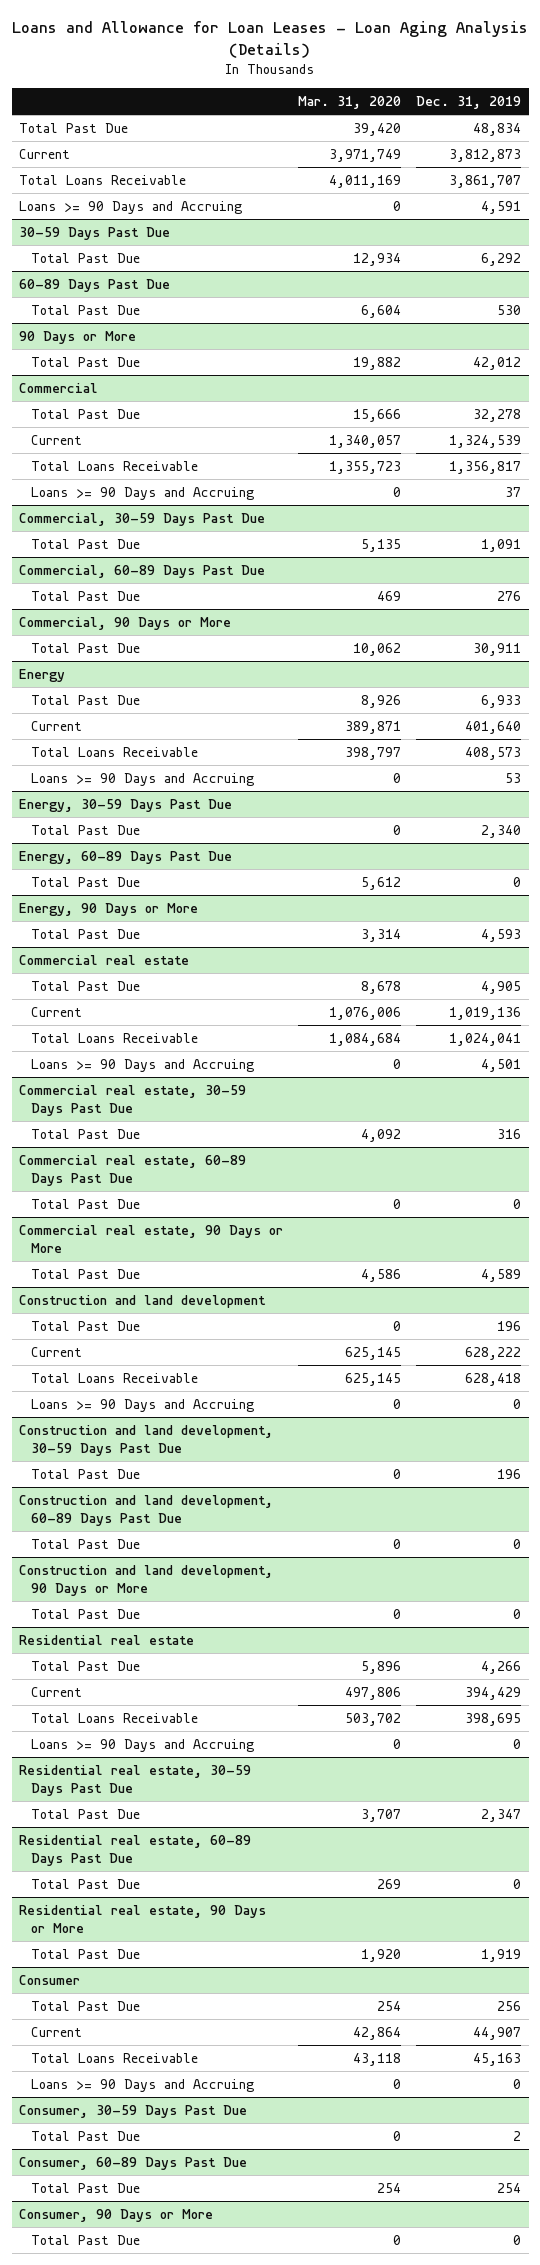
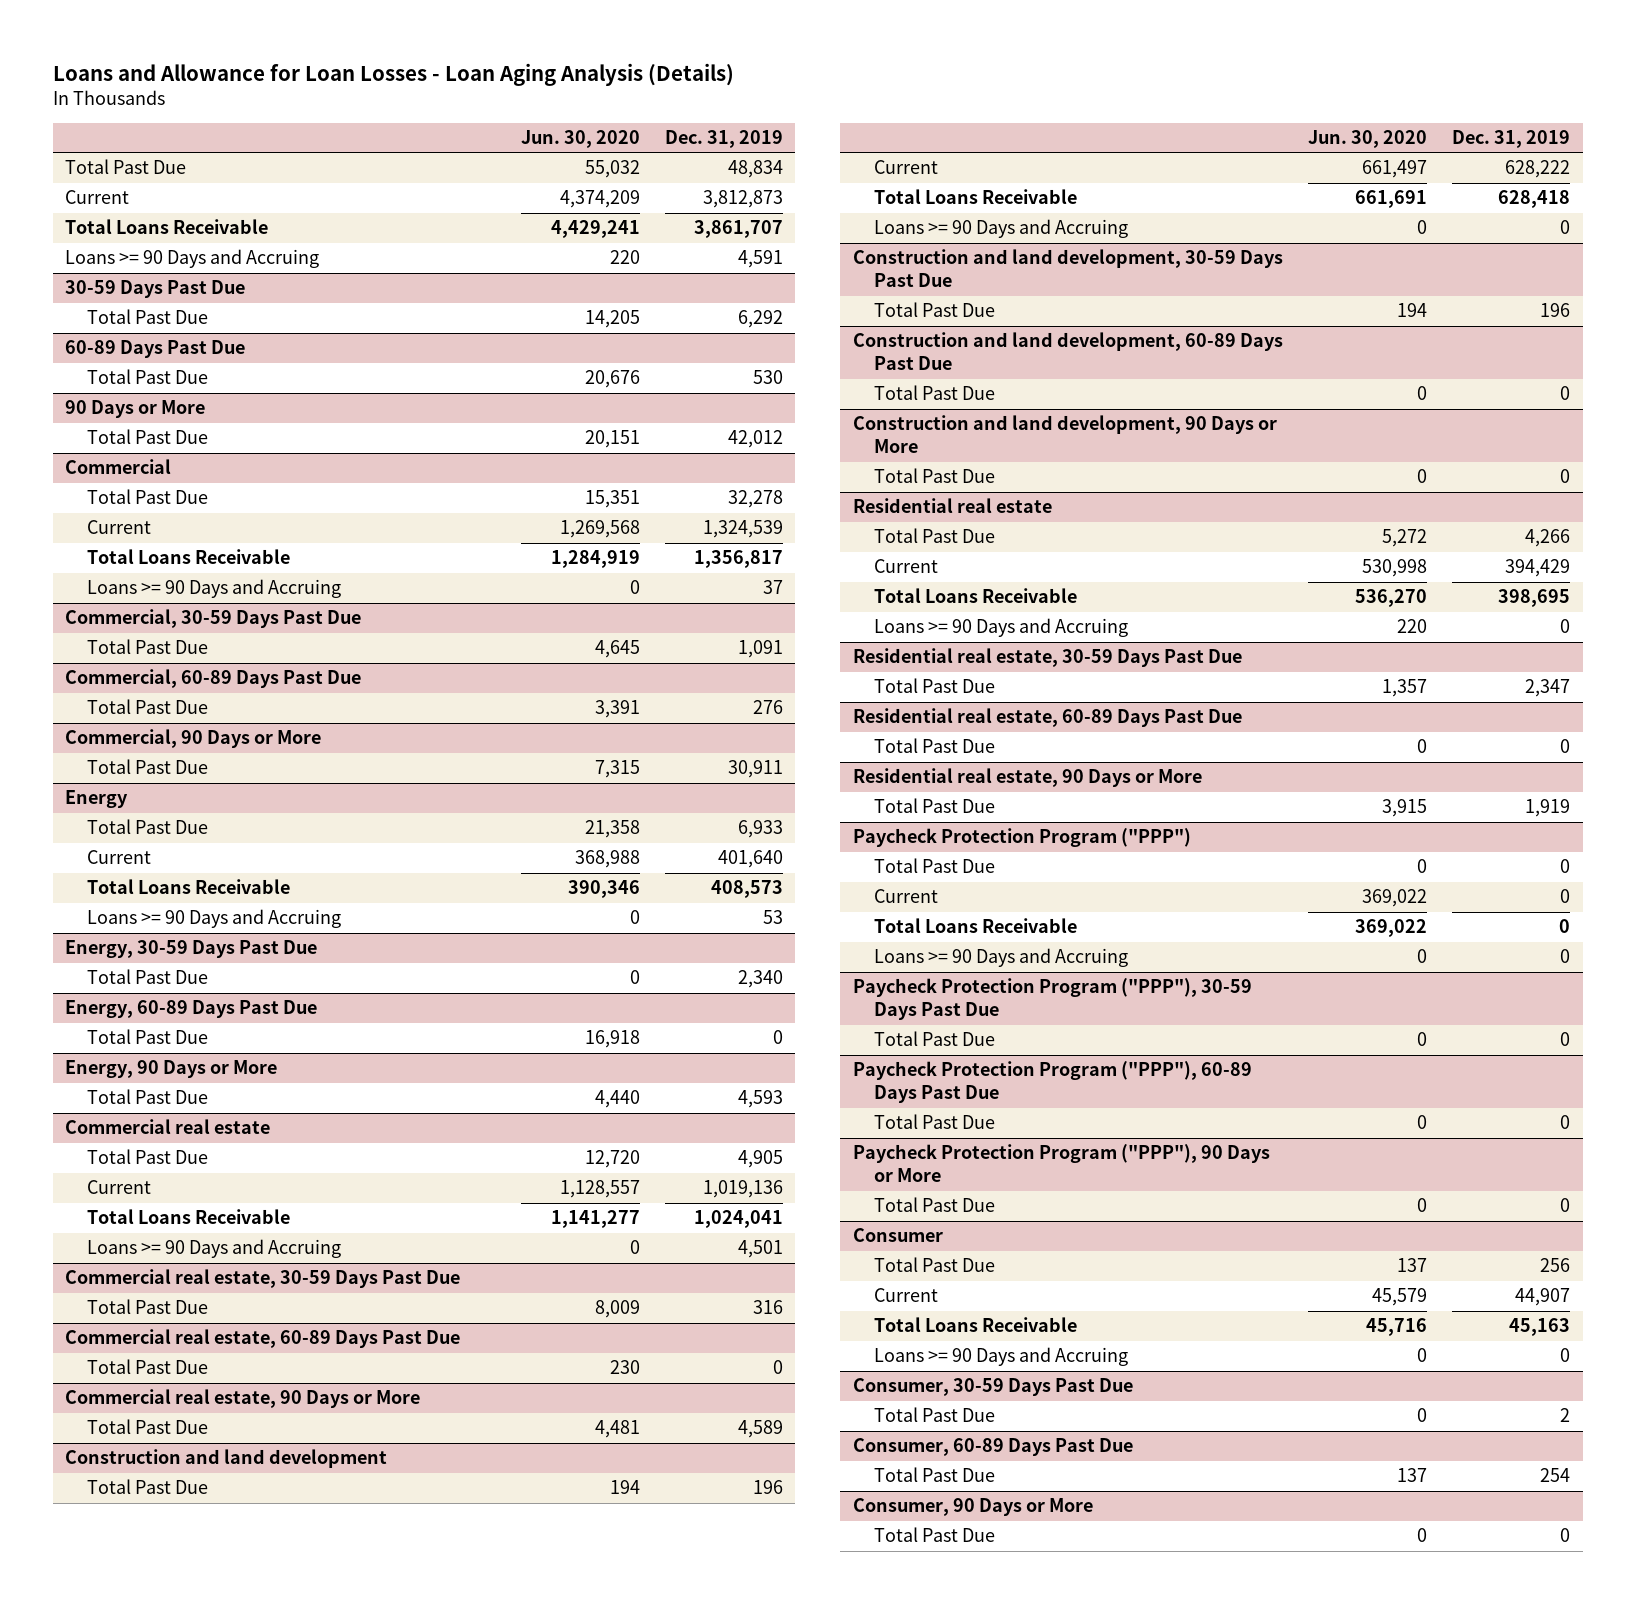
- Loans and Allowance for Loan Leases - Loan Aging Analysis (Details)
+ Loans and Allowance for Loan Losses - Loan Aging Analysis (Details)
- | Mar. 31, 2020 | Dec. 31, 2019
+ | Jun. 30, 2020 | Dec. 31, 2019
+ Paycheck Protection Program ("PPP")
+ Total Past Due | 0 | 0
+ Current | 369,022 | 0
+ Total Loans Receivable | 369,022 | 0
+ Loans >= 90 Days and Accruing | 0 | 0
+ Paycheck Protection Program ("PPP"), 30-59 Days Past Due
+ Total Past Due | 0 | 0
+ Paycheck Protection Program ("PPP"), 60-89 Days Past Due
+ Total Past Due | 0 | 0
+ Paycheck Protection Program ("PPP"), 90 Days or More
+ Total Past Due | 0 | 0

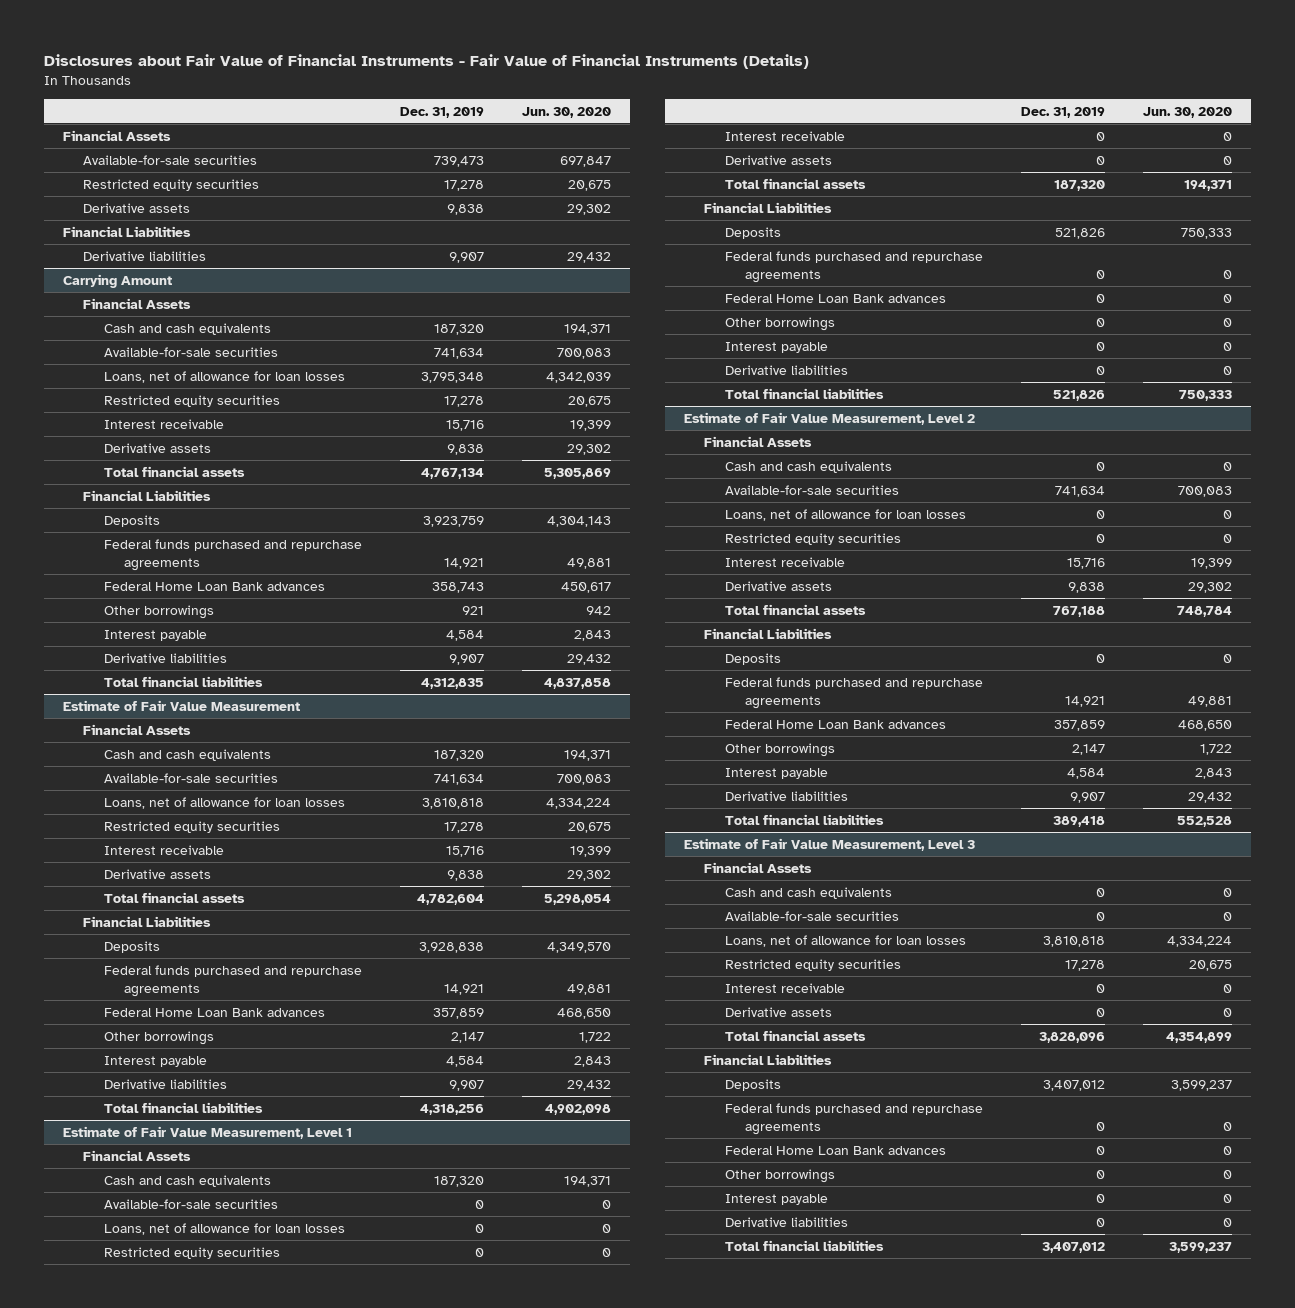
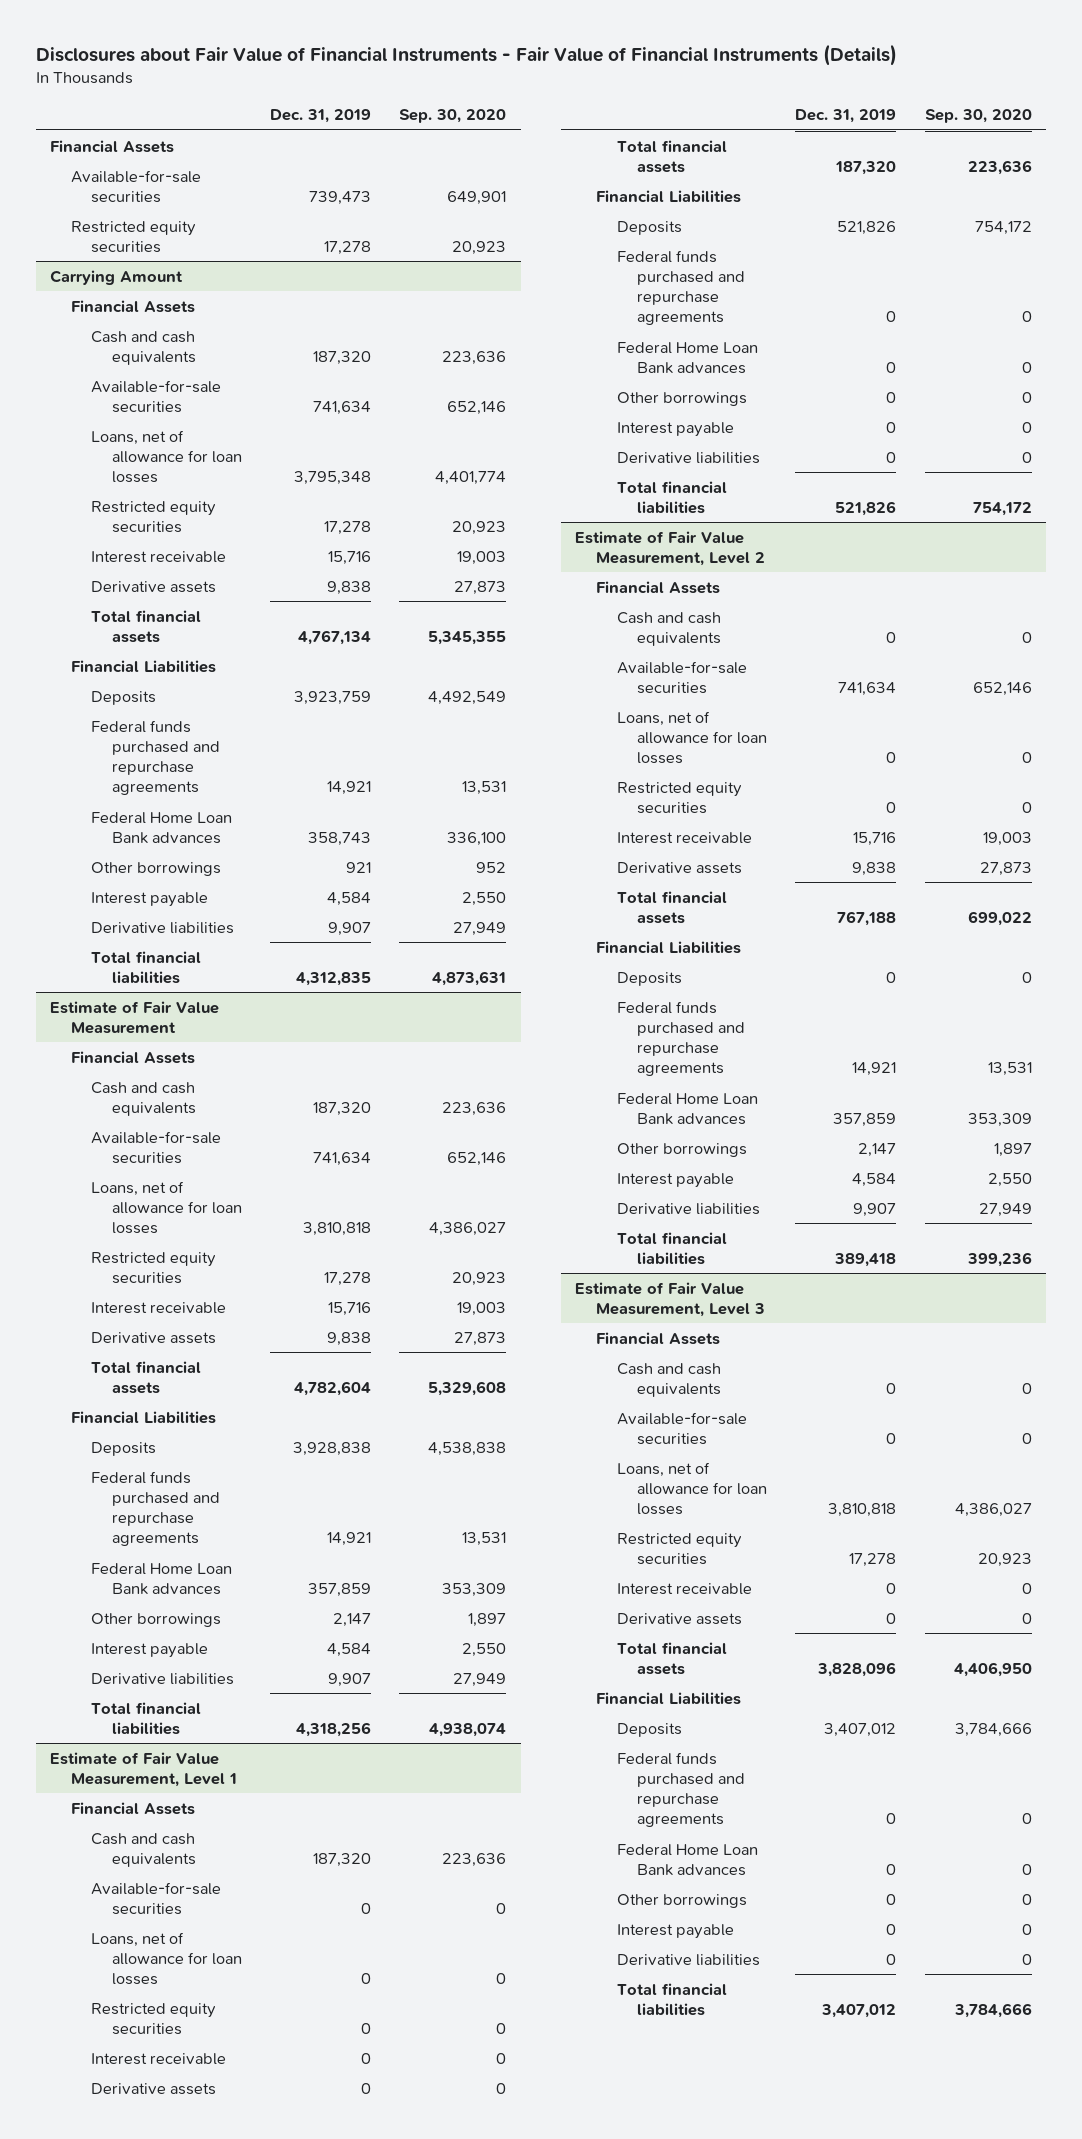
- | Dec. 31, 2019 | Jun. 30, 2020
+ | Dec. 31, 2019 | Sep. 30, 2020
- Derivative assets | 9,838 | 29,302
- Financial Liabilities
- Derivative liabilities | 9,907 | 29,432

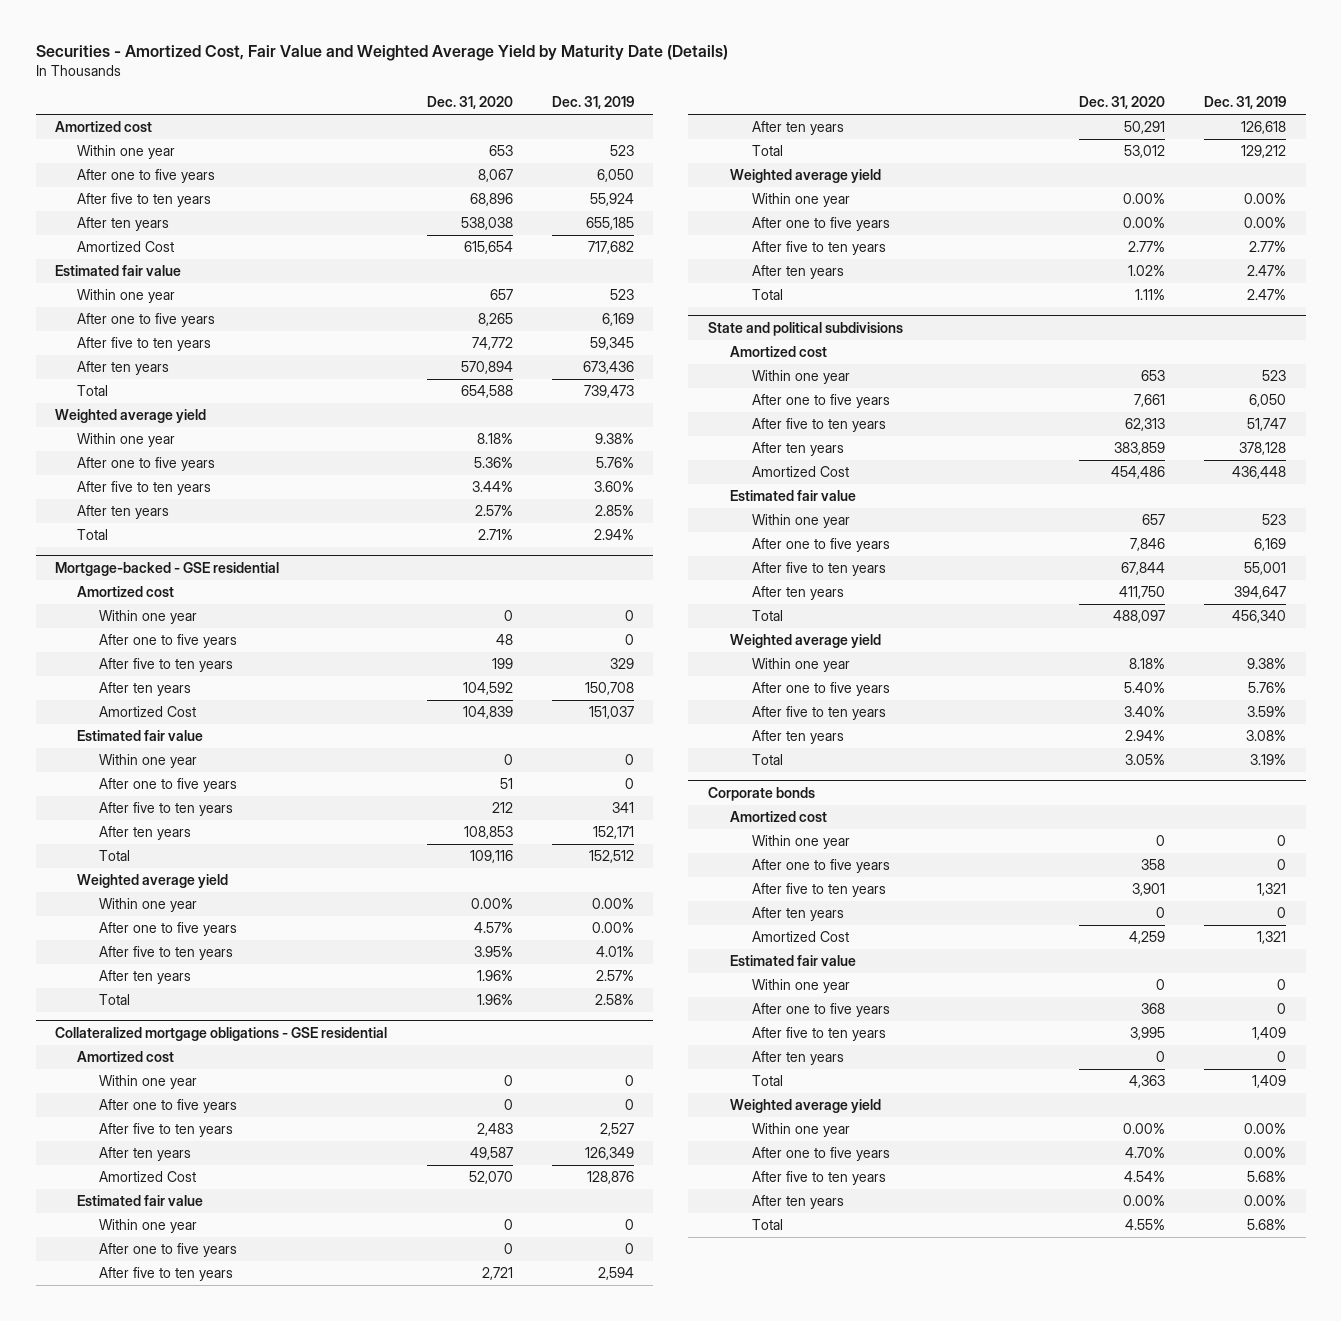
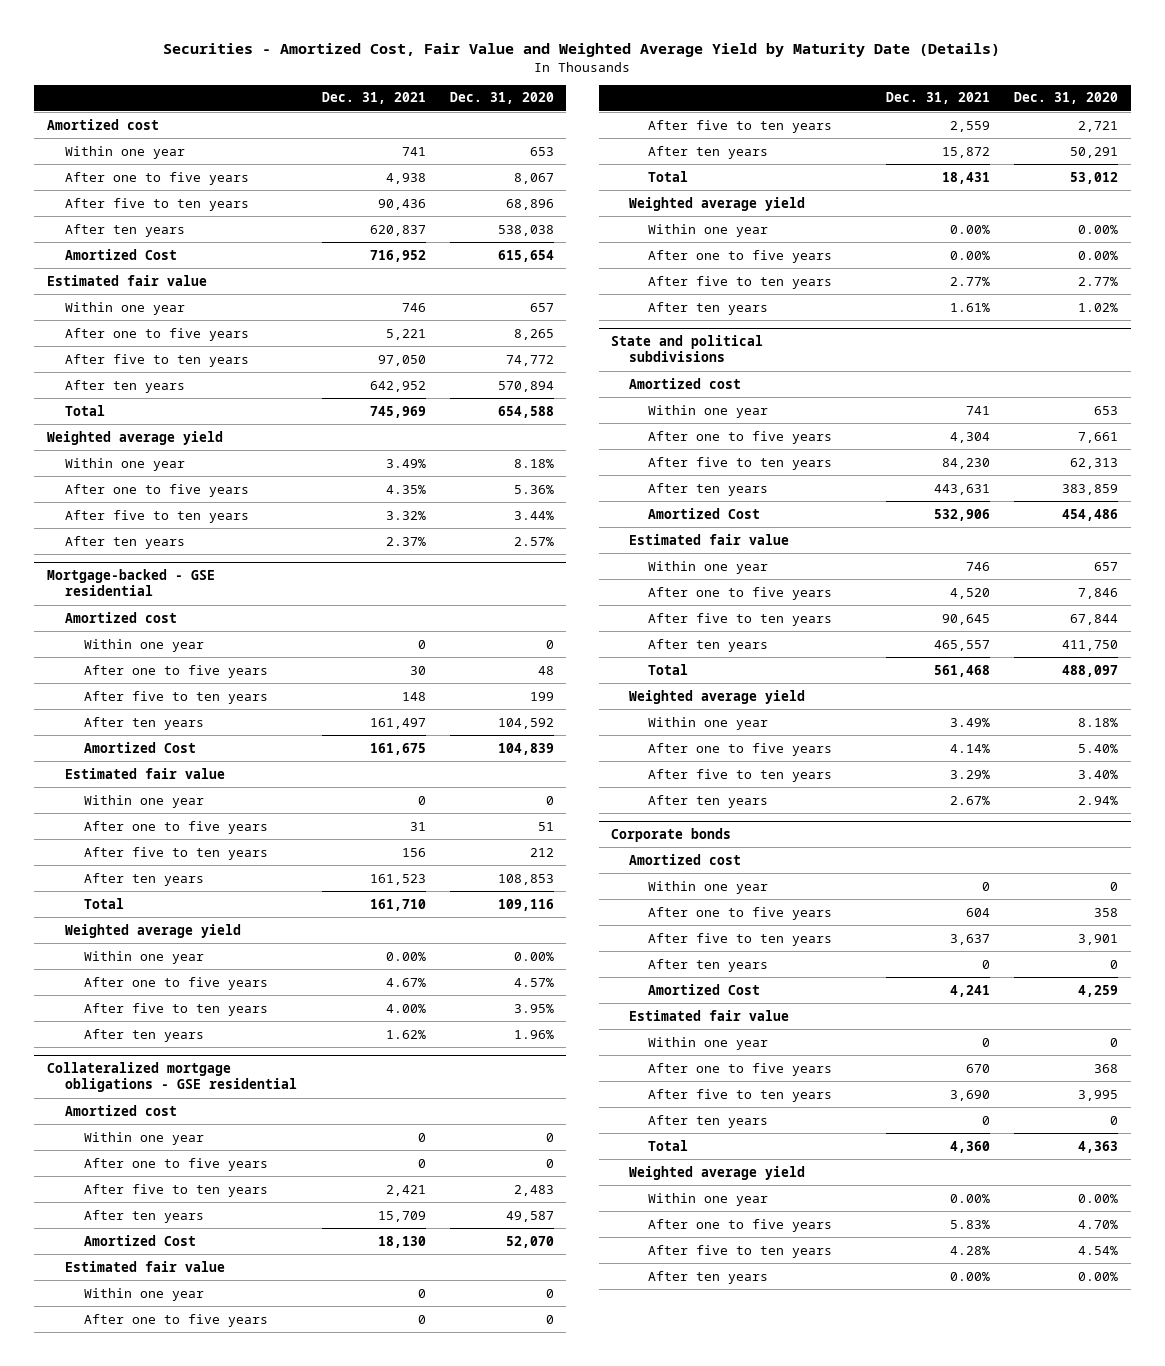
- | Dec. 31, 2020 | Dec. 31, 2019
+ | Dec. 31, 2021 | Dec. 31, 2020
- Total | 2.71% | 2.94%
@ Mortgage-backed - GSE residential
- Total | 1.96% | 2.58%
@ Collateralized mortgage obligations - GSE residential
- Total | 1.11% | 2.47%
@ State and political subdivisions
- Total | 3.05% | 3.19%
@ Corporate bonds
- Total | 4.55% | 5.68%

